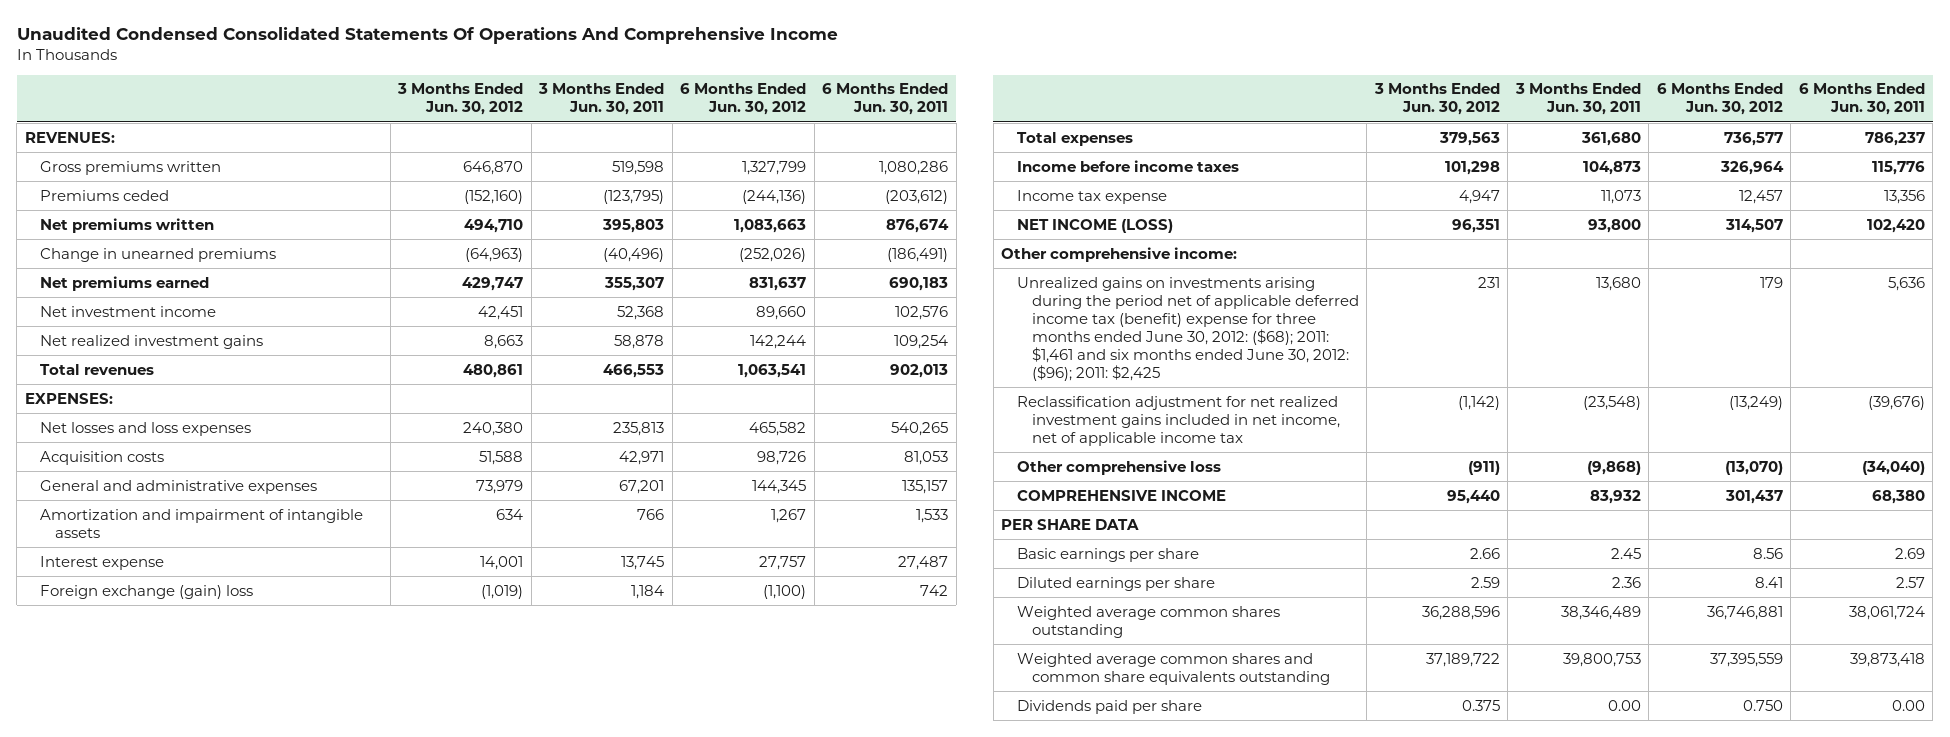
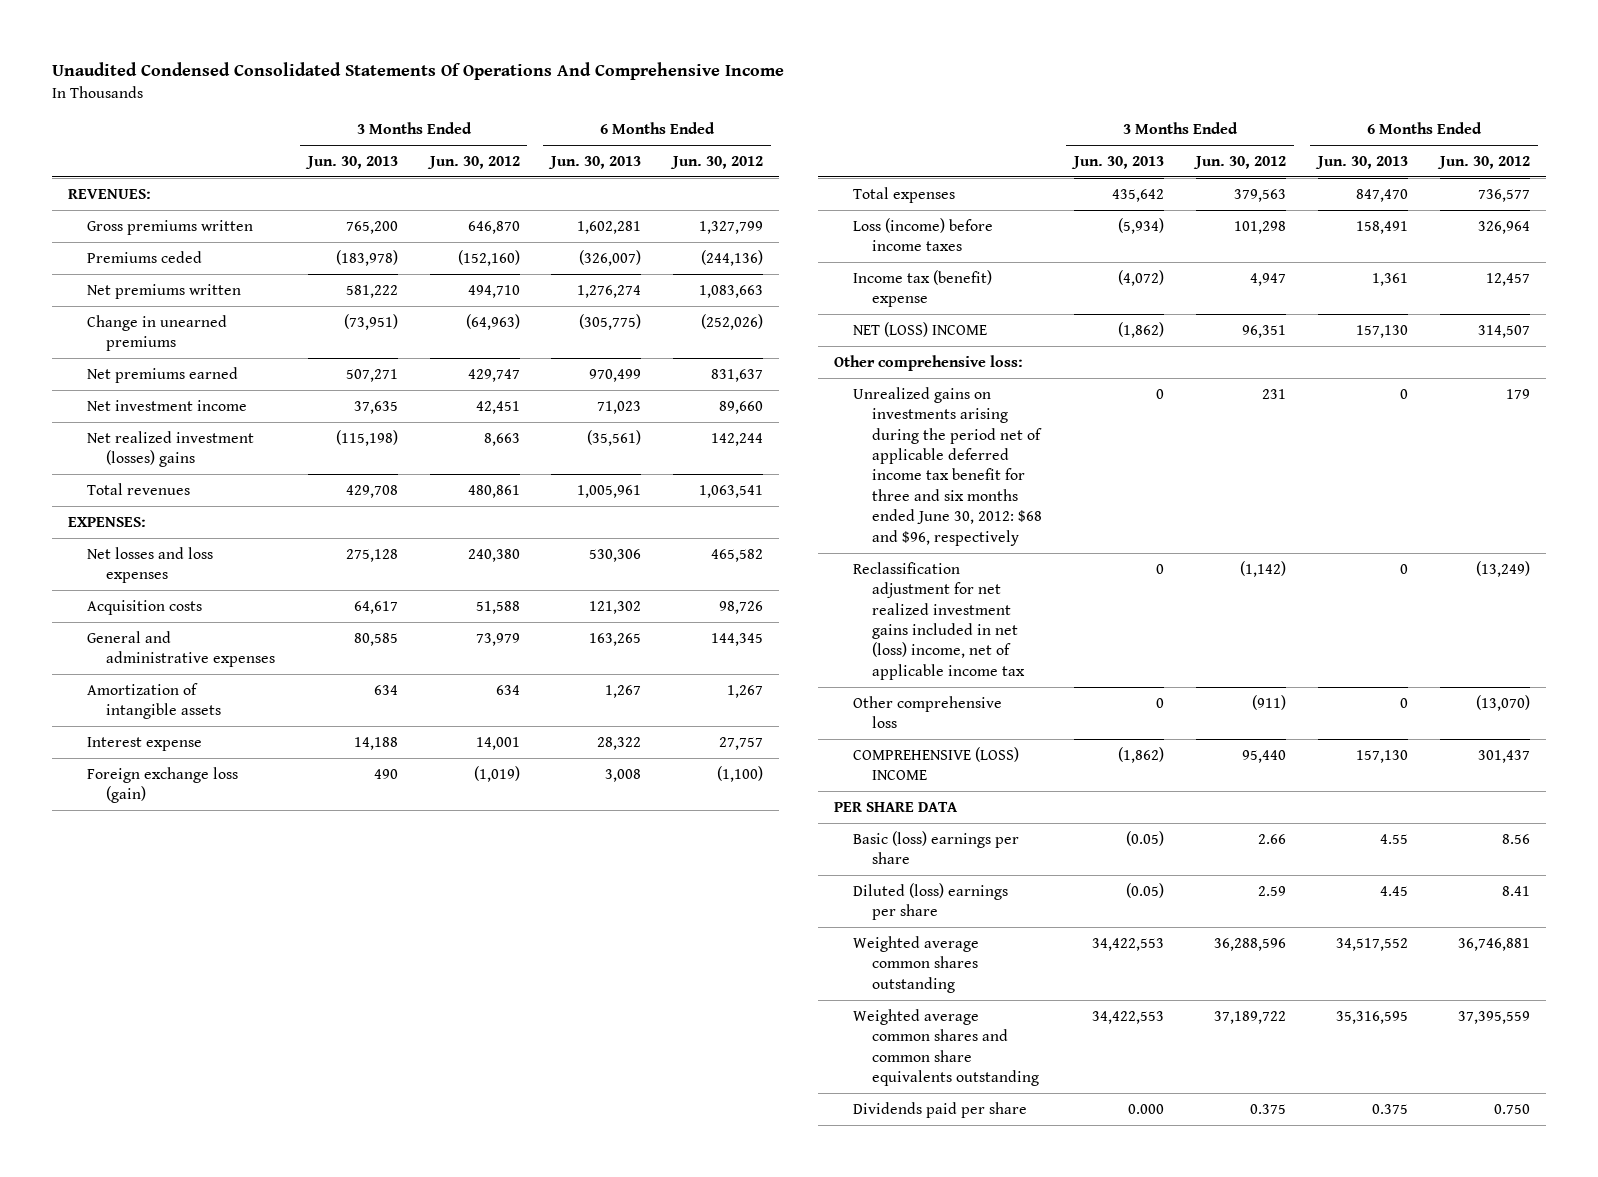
- | 3 Months Ended Jun. 30, 2012 | 3 Months Ended Jun. 30, 2011 | 6 Months Ended Jun. 30, 2012 | 6 Months Ended Jun. 30, 2011
+ | 3 Months Ended Jun. 30, 2013 | 3 Months Ended Jun. 30, 2012 | 6 Months Ended Jun. 30, 2013 | 6 Months Ended Jun. 30, 2012
- Net realized investment gains | 8,663 | 58,878 | 142,244 | 109,254
+ Net realized investment (losses) gains | (115,198) | 8,663 | (35,561) | 142,244
- Amortization and impairment of intangible assets | 634 | 766 | 1,267 | 1,533
+ Amortization of intangible assets | 634 | 634 | 1,267 | 1,267
- Foreign exchange (gain) loss | (1,019) | 1,184 | (1,100) | 742
+ Foreign exchange loss (gain) | 490 | (1,019) | 3,008 | (1,100)
- Income before income taxes | 101,298 | 104,873 | 326,964 | 115,776
- Income tax expense | 4,947 | 11,073 | 12,457 | 13,356
- NET INCOME (LOSS) | 96,351 | 93,800 | 314,507 | 102,420
- Other comprehensive income:
- Unrealized gains on investments arising during the period net of applicable deferred income tax (benefit) expense for three months ended June 30, 2012: ($68); 2011: $1,461 and six months ended June 30, 2012: ($96); 2011: $2,425 | 231 | 13,680 | 179 | 5,636
- Reclassification adjustment for net realized investment gains included in net income, net of applicable income tax | (1,142) | (23,548) | (13,249) | (39,676)
+ Loss (income) before income taxes | (5,934) | 101,298 | 158,491 | 326,964
+ Income tax (benefit) expense | (4,072) | 4,947 | 1,361 | 12,457
+ NET (LOSS) INCOME | (1,862) | 96,351 | 157,130 | 314,507
+ Other comprehensive loss:
+ Unrealized gains on investments arising during the period net of applicable deferred income tax benefit for three and six months ended June 30, 2012: $68 and $96, respectively | 0 | 231 | 0 | 179
+ Reclassification adjustment for net realized investment gains included in net (loss) income, net of applicable income tax | 0 | (1,142) | 0 | (13,249)
- COMPREHENSIVE INCOME | 95,440 | 83,932 | 301,437 | 68,380
+ COMPREHENSIVE (LOSS) INCOME | (1,862) | 95,440 | 157,130 | 301,437
- Basic earnings per share | 2.66 | 2.45 | 8.56 | 2.69
- Diluted earnings per share | 2.59 | 2.36 | 8.41 | 2.57
+ Basic (loss) earnings per share | (0.05) | 2.66 | 4.55 | 8.56
+ Diluted (loss) earnings per share | (0.05) | 2.59 | 4.45 | 8.41

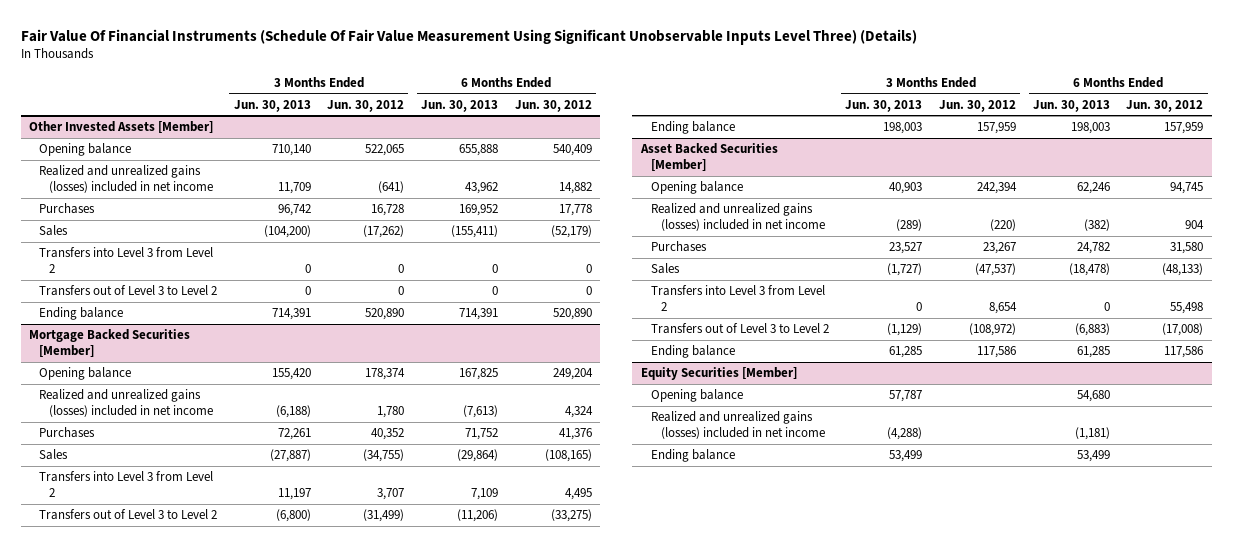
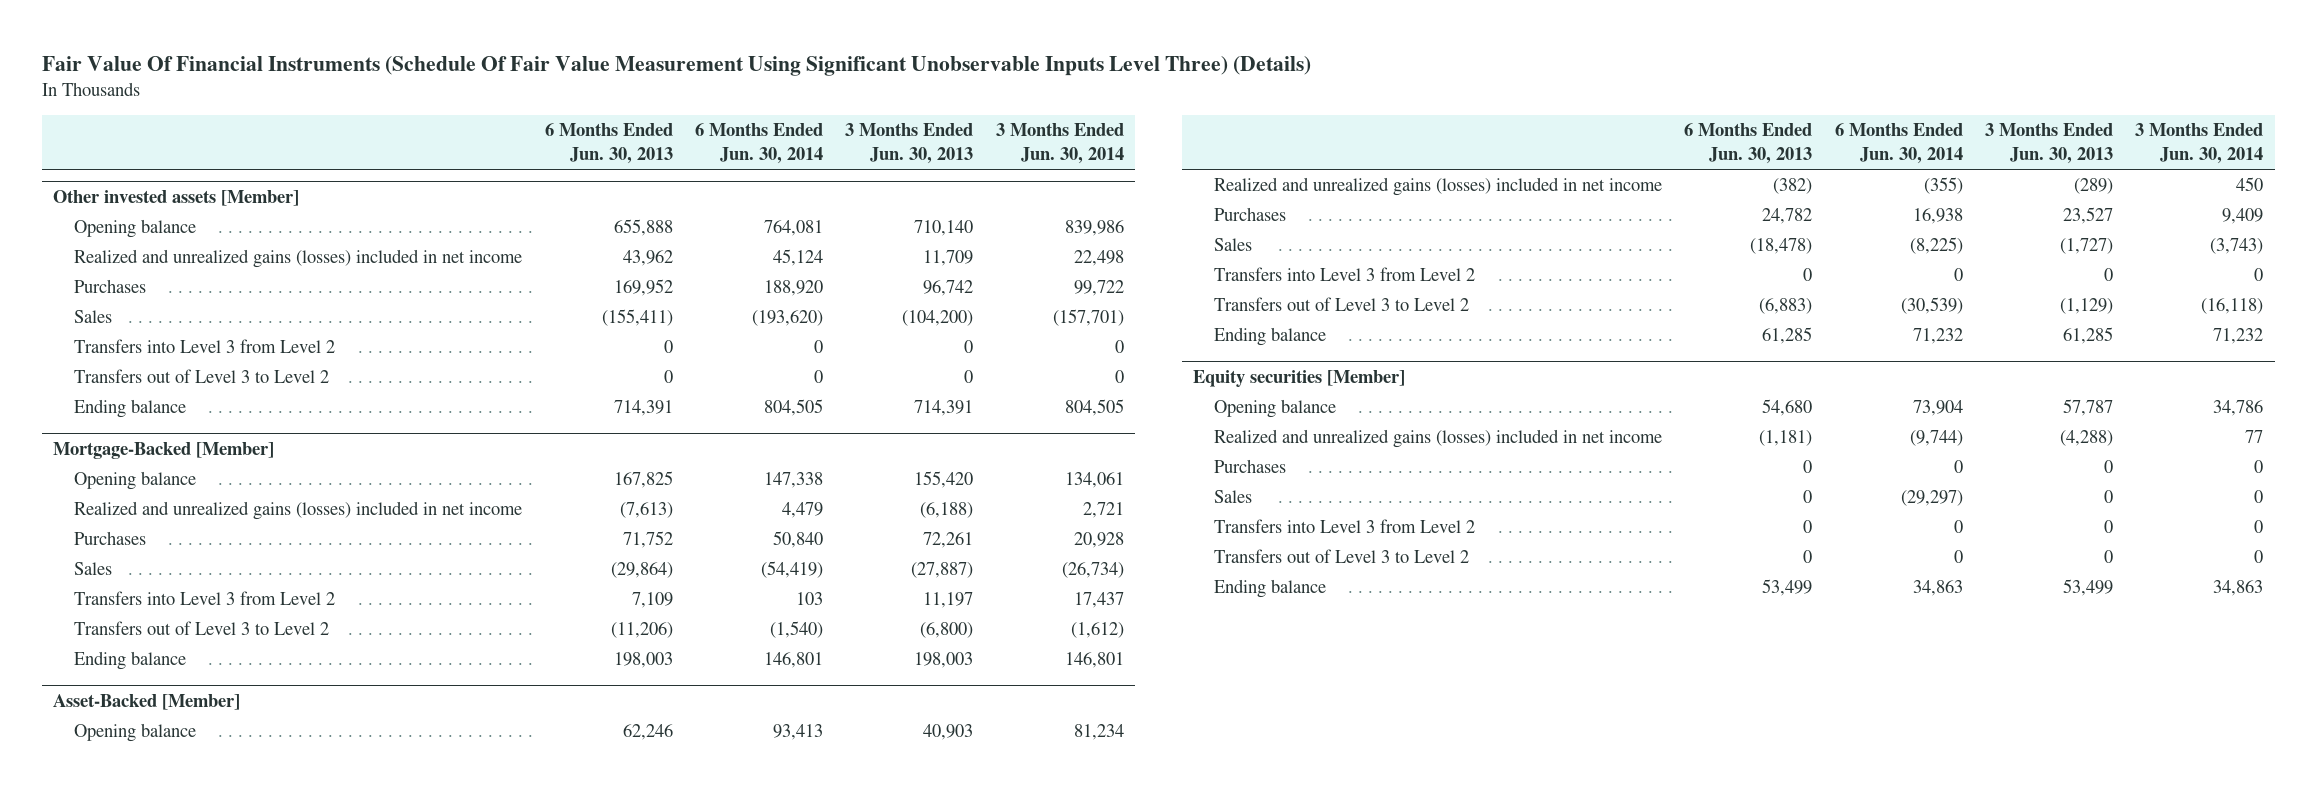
- | 3 Months Ended Jun. 30, 2013 | 3 Months Ended Jun. 30, 2012 | 6 Months Ended Jun. 30, 2013 | 6 Months Ended Jun. 30, 2012
+ | 6 Months Ended Jun. 30, 2013 | 6 Months Ended Jun. 30, 2014 | 3 Months Ended Jun. 30, 2013 | 3 Months Ended Jun. 30, 2014
- Other Invested Assets [Member]
+ Other invested assets [Member]
- Mortgage Backed Securities [Member]
+ Mortgage-Backed [Member]
- Asset Backed Securities [Member]
+ Asset-Backed [Member]
- Equity Securities [Member]
+ Equity securities [Member]
+ Purchases | 0 | 0 | 0 | 0
+ Sales | 0 | (29,297) | 0 | 0
+ Transfers into Level 3 from Level 2 | 0 | 0 | 0 | 0
+ Transfers out of Level 3 to Level 2 | 0 | 0 | 0 | 0

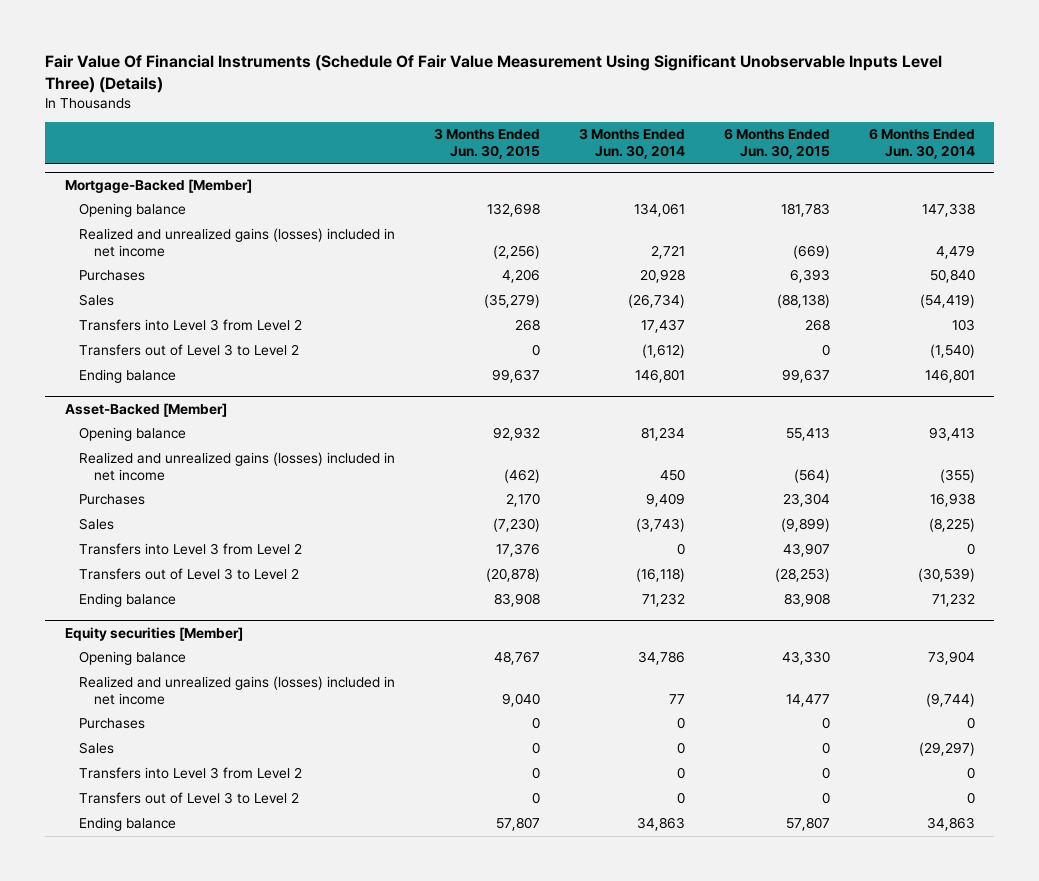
- | 6 Months Ended Jun. 30, 2013 | 6 Months Ended Jun. 30, 2014 | 3 Months Ended Jun. 30, 2013 | 3 Months Ended Jun. 30, 2014
+ | 3 Months Ended Jun. 30, 2015 | 3 Months Ended Jun. 30, 2014 | 6 Months Ended Jun. 30, 2015 | 6 Months Ended Jun. 30, 2014
- Other invested assets [Member]
- Opening balance | 655,888 | 764,081 | 710,140 | 839,986
- Realized and unrealized gains (losses) included in net income | 43,962 | 45,124 | 11,709 | 22,498
- Purchases | 169,952 | 188,920 | 96,742 | 99,722
- Sales | (155,411) | (193,620) | (104,200) | (157,701)
- Transfers into Level 3 from Level 2 | 0 | 0 | 0 | 0
- Transfers out of Level 3 to Level 2 | 0 | 0 | 0 | 0
- Ending balance | 714,391 | 804,505 | 714,391 | 804,505

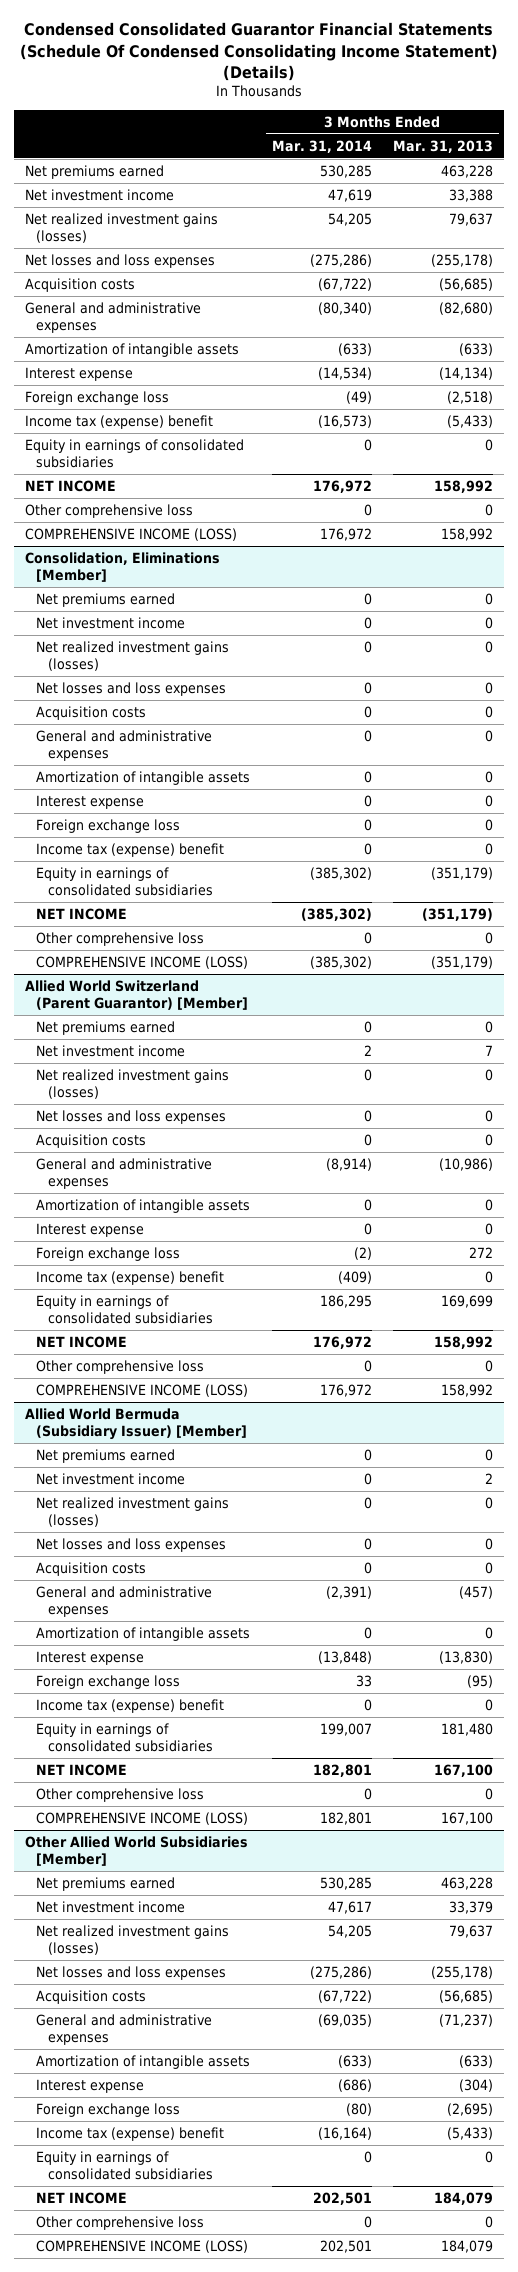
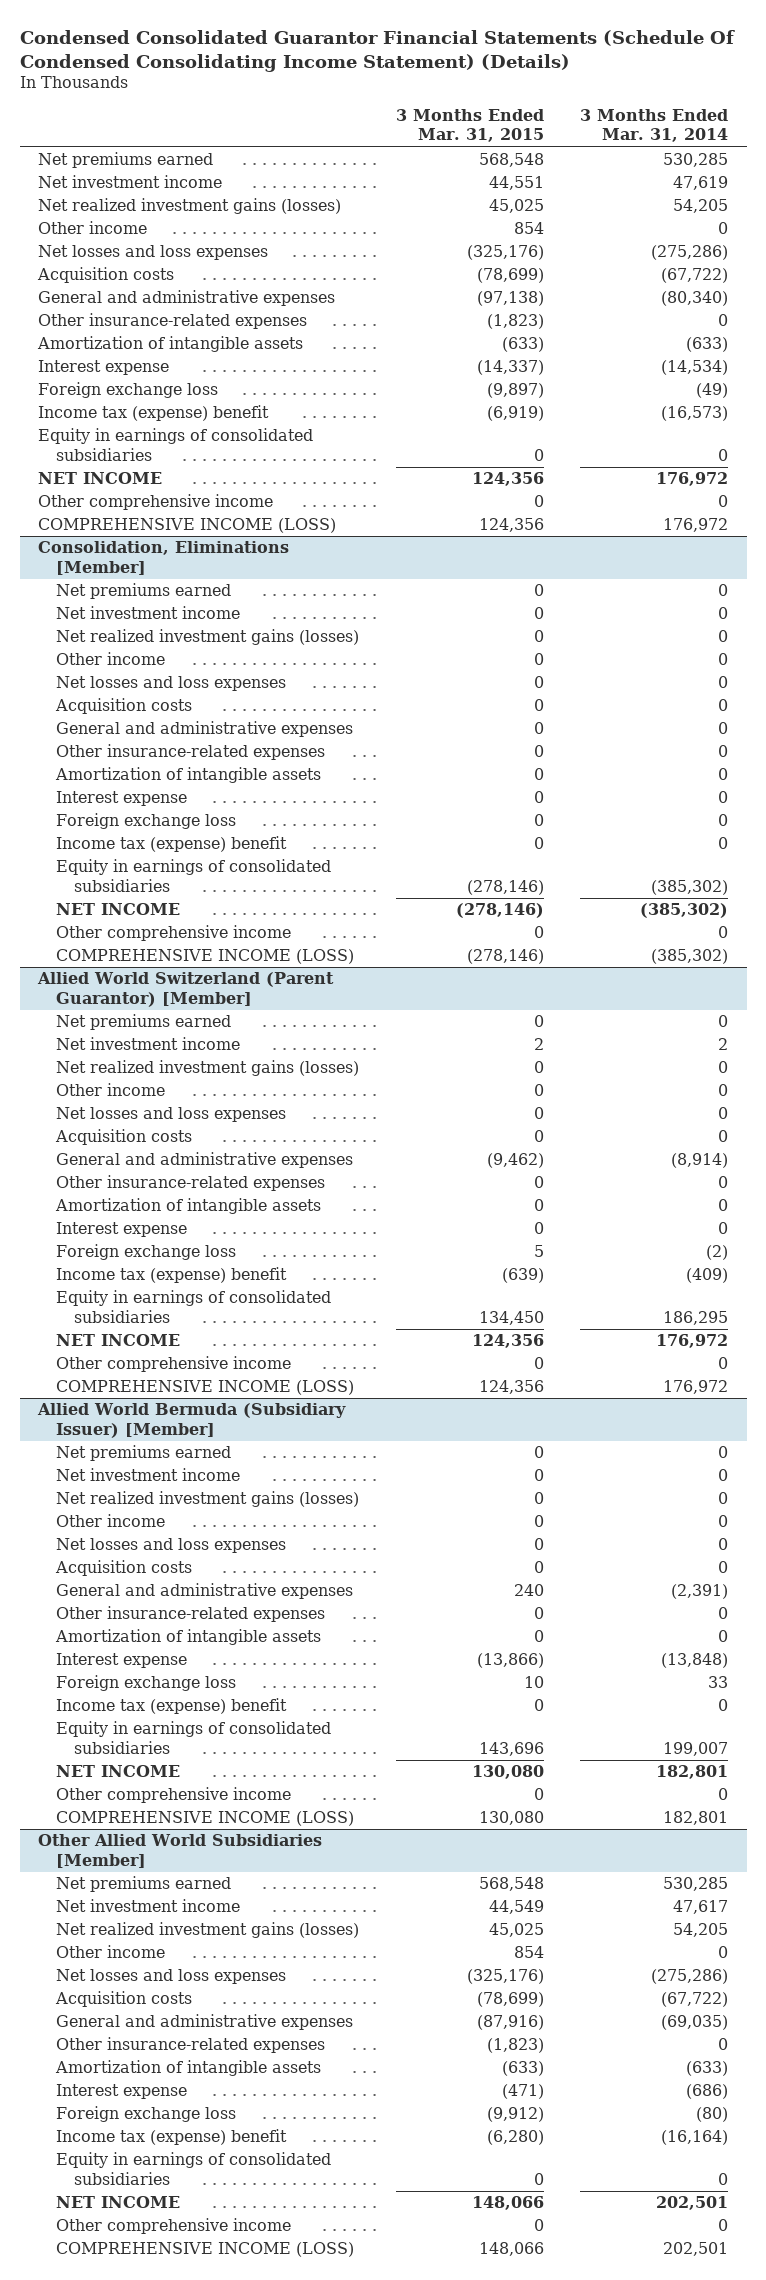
- | 3 Months Ended Mar. 31, 2014 | 3 Months Ended Mar. 31, 2013
+ | 3 Months Ended Mar. 31, 2015 | 3 Months Ended Mar. 31, 2014
+ Other income | 854 | 0
+ Other insurance-related expenses | (1,823) | 0
- Other comprehensive loss | 0 | 0
+ Other comprehensive income | 0 | 0
@ Consolidation, Eliminations [Member]
+ Other income | 0 | 0
+ Other insurance-related expenses | 0 | 0
- Other comprehensive loss | 0 | 0
+ Other comprehensive income | 0 | 0
@ Allied World Switzerland (Parent Guarantor) [Member]
+ Other income | 0 | 0
+ Other insurance-related expenses | 0 | 0
- Other comprehensive loss | 0 | 0
+ Other comprehensive income | 0 | 0
@ Allied World Bermuda (Subsidiary Issuer) [Member]
+ Other income | 0 | 0
+ Other insurance-related expenses | 0 | 0
- Other comprehensive loss | 0 | 0
+ Other comprehensive income | 0 | 0
@ Other Allied World Subsidiaries [Member]
+ Other income | 854 | 0
+ Other insurance-related expenses | (1,823) | 0
- Other comprehensive loss | 0 | 0
+ Other comprehensive income | 0 | 0

